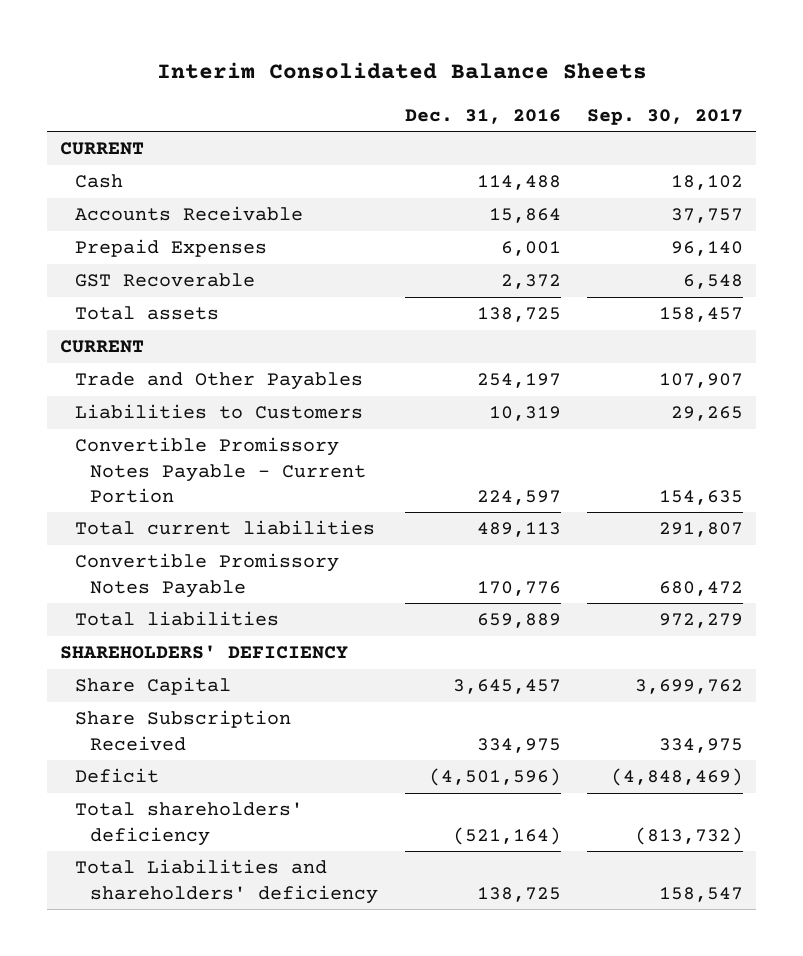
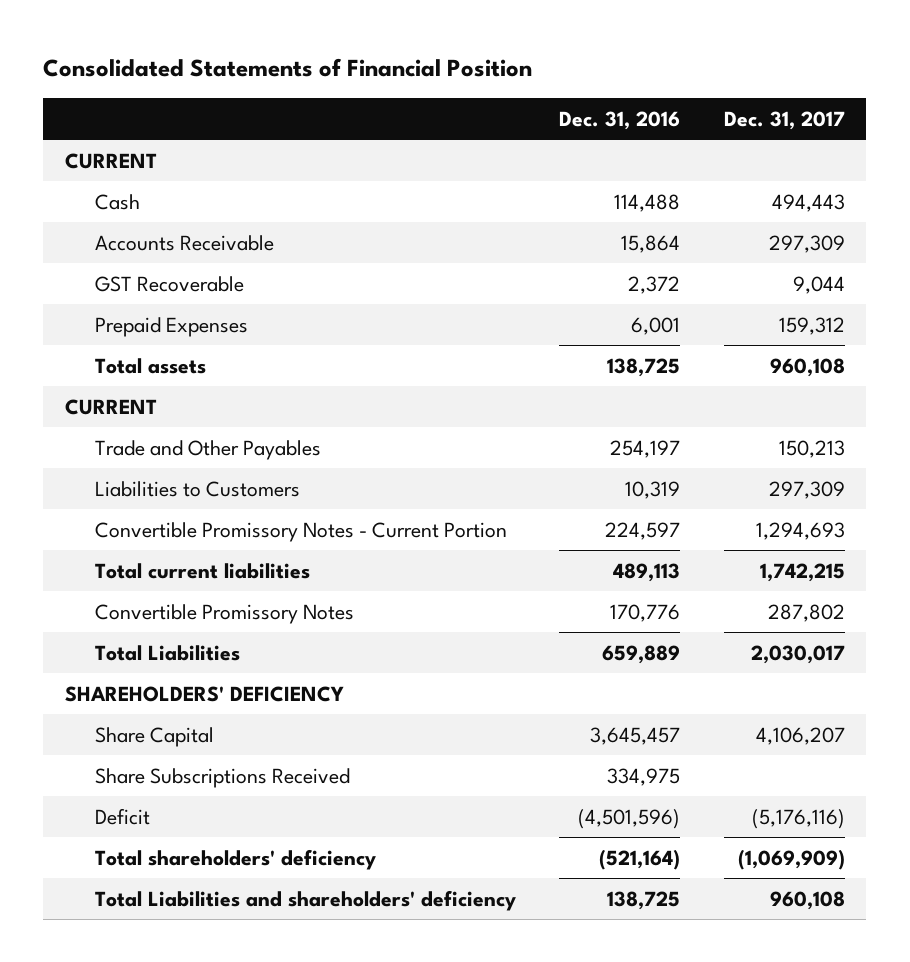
- Interim Consolidated Balance Sheets
+ Consolidated Statements of Financial Position
- | Dec. 31, 2016 | Sep. 30, 2017
+ | Dec. 31, 2016 | Dec. 31, 2017
moved down: Prepaid Expenses | 6,001 | 159,312
- Convertible Promissory Notes Payable - Current Portion | 224,597 | 154,635
+ Convertible Promissory Notes - Current Portion | 224,597 | 1,294,693
- Convertible Promissory Notes Payable | 170,776 | 680,472
- Total liabilities | 659,889 | 972,279
+ Convertible Promissory Notes | 170,776 | 287,802
+ Total Liabilities | 659,889 | 2,030,017
- Share Subscription Received | 334,975 | 334,975
+ Share Subscriptions Received | 334,975 |

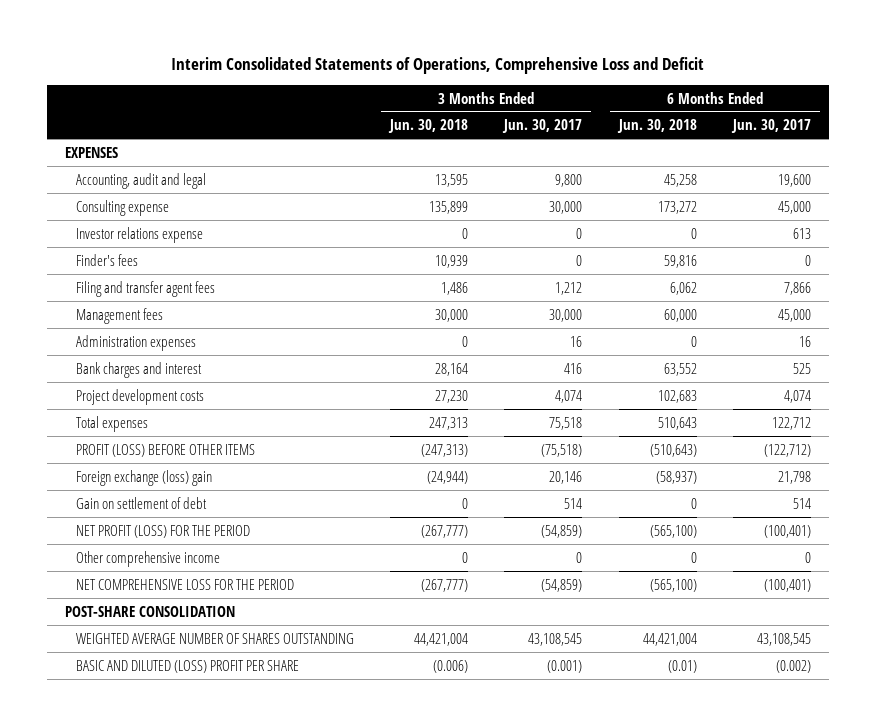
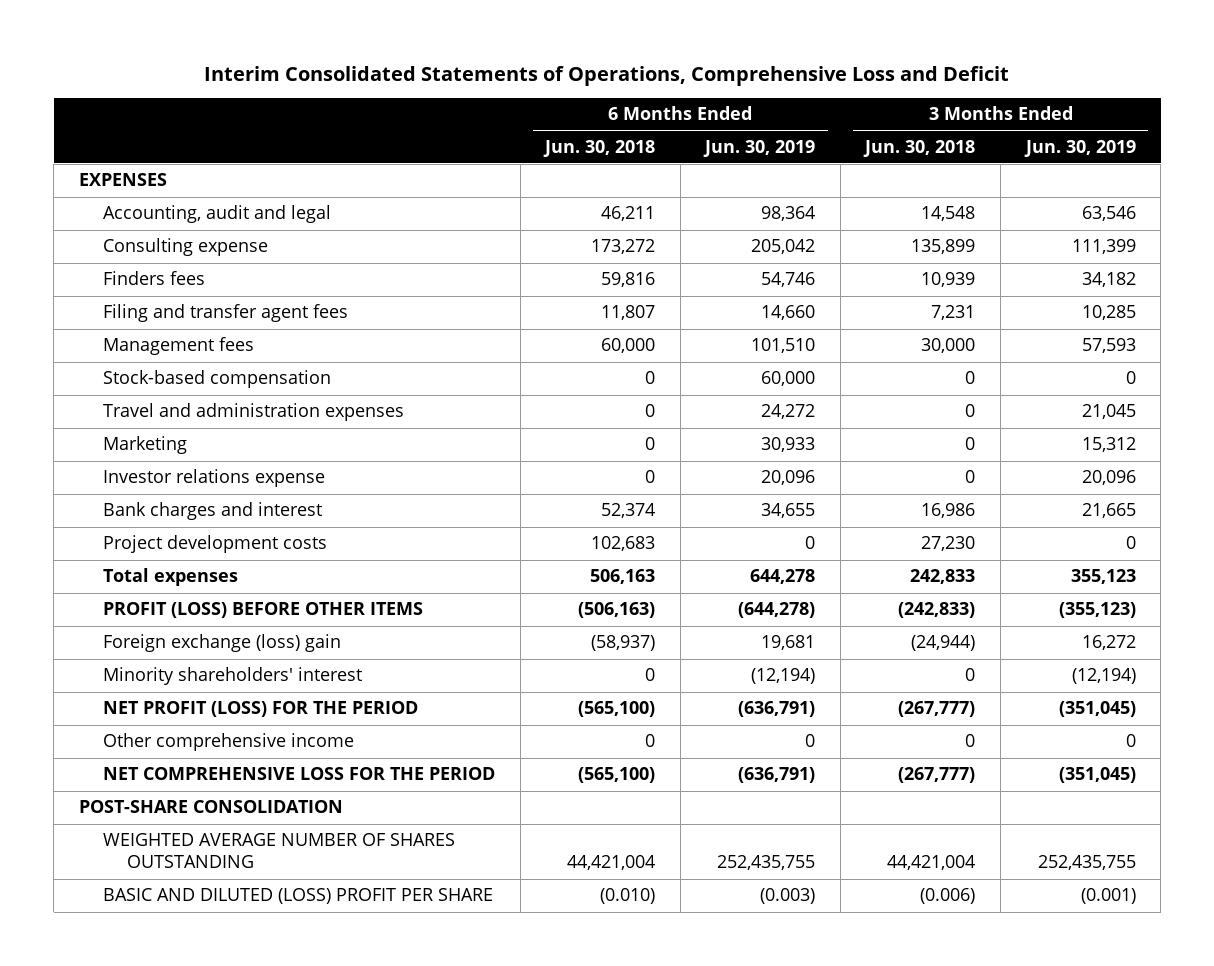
- | 3 Months Ended Jun. 30, 2018 | 3 Months Ended Jun. 30, 2017 | 6 Months Ended Jun. 30, 2018 | 6 Months Ended Jun. 30, 2017
+ | 6 Months Ended Jun. 30, 2018 | 6 Months Ended Jun. 30, 2019 | 3 Months Ended Jun. 30, 2018 | 3 Months Ended Jun. 30, 2019
- Accounting, audit and legal | 13,595 | 9,800 | 45,258 | 19,600
+ Accounting, audit and legal | 46,211 | 98,364 | 14,548 | 63,546
- Finder's fees | 10,939 | 0 | 59,816 | 0
- Filing and transfer agent fees | 1,486 | 1,212 | 6,062 | 7,866
+ Finders fees | 59,816 | 54,746 | 10,939 | 34,182
+ Filing and transfer agent fees | 11,807 | 14,660 | 7,231 | 10,285
- Administration expenses | 0 | 16 | 0 | 16
- Bank charges and interest | 28,164 | 416 | 63,552 | 525
+ Stock-based compensation | 0 | 60,000 | 0 | 0
+ Travel and administration expenses | 0 | 24,272 | 0 | 21,045
+ Marketing | 0 | 30,933 | 0 | 15,312
moved down: Investor relations expense | 0 | 20,096 | 0 | 20,096
+ Bank charges and interest | 52,374 | 34,655 | 16,986 | 21,665
- Total expenses | 247,313 | 75,518 | 510,643 | 122,712
- PROFIT (LOSS) BEFORE OTHER ITEMS | (247,313) | (75,518) | (510,643) | (122,712)
+ Total expenses | 506,163 | 644,278 | 242,833 | 355,123
+ PROFIT (LOSS) BEFORE OTHER ITEMS | (506,163) | (644,278) | (242,833) | (355,123)
- Gain on settlement of debt | 0 | 514 | 0 | 514
+ Minority shareholders' interest | 0 | (12,194) | 0 | (12,194)
- BASIC AND DILUTED (LOSS) PROFIT PER SHARE | (0.006) | (0.001) | (0.01) | (0.002)
+ BASIC AND DILUTED (LOSS) PROFIT PER SHARE | (0.010) | (0.003) | (0.006) | (0.001)

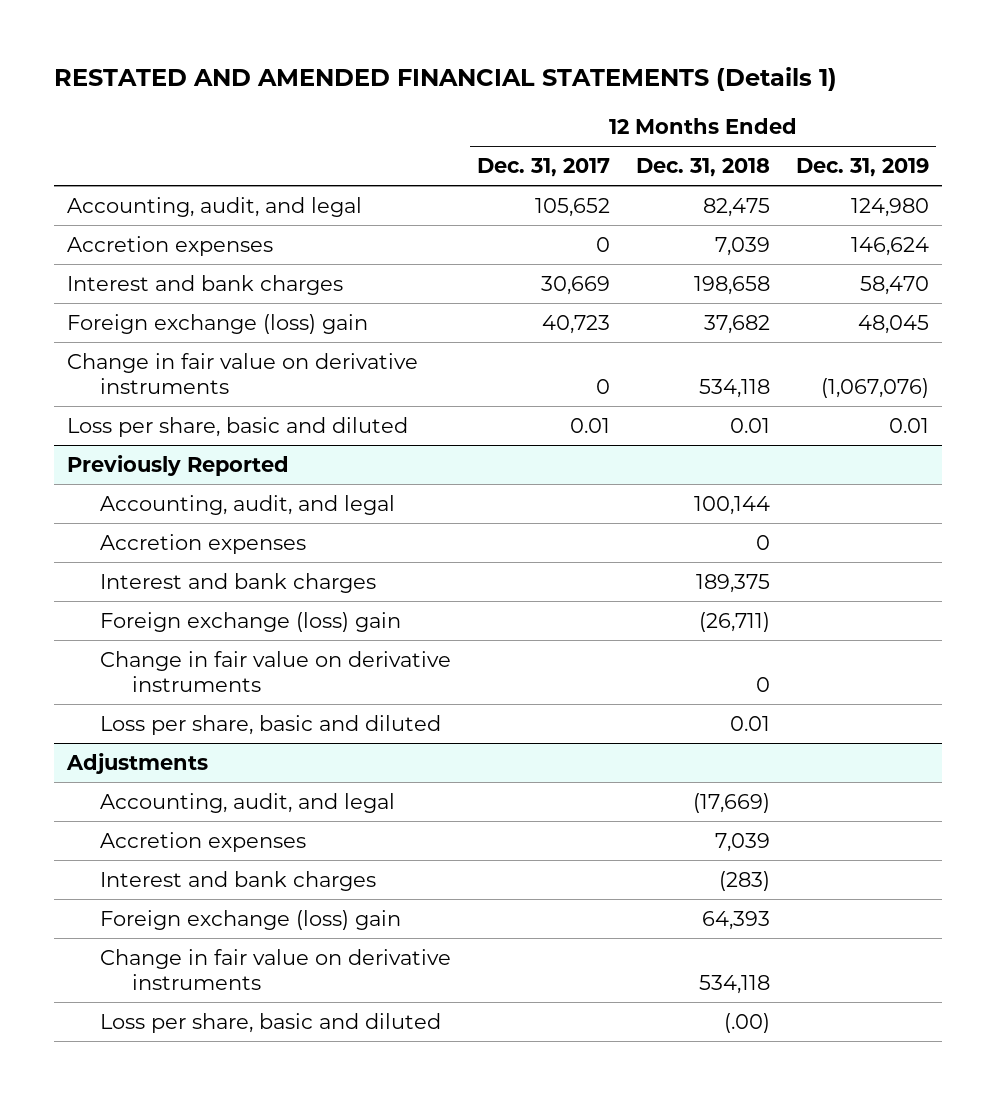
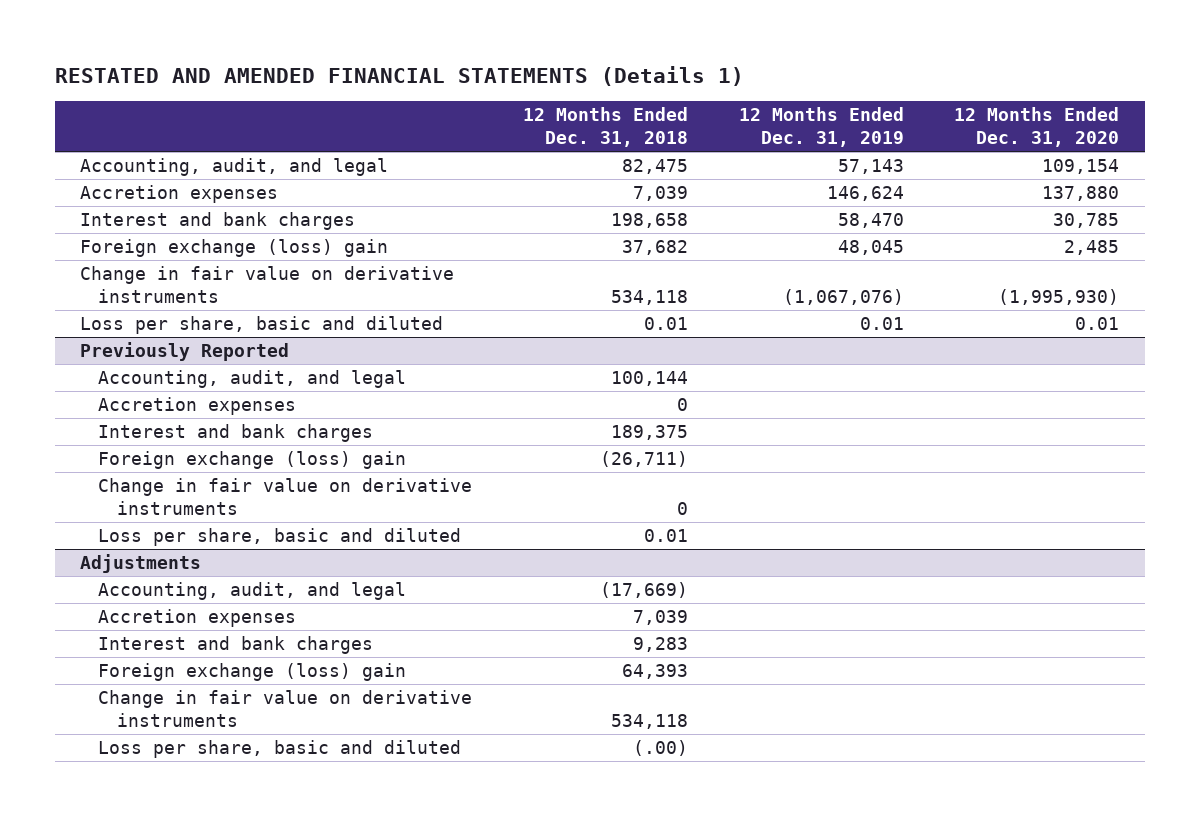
- | 12 Months Ended Dec. 31, 2017 | 12 Months Ended Dec. 31, 2018 | 12 Months Ended Dec. 31, 2019
+ | 12 Months Ended Dec. 31, 2018 | 12 Months Ended Dec. 31, 2019 | 12 Months Ended Dec. 31, 2020
- Accounting, audit, and legal | 105,652 | 82,475 | 124,980
+ Accounting, audit, and legal | 82,475 | 57,143 | 109,154
@ Adjustments
- Interest and bank charges | | (283) |
+ Interest and bank charges | 9,283 | |

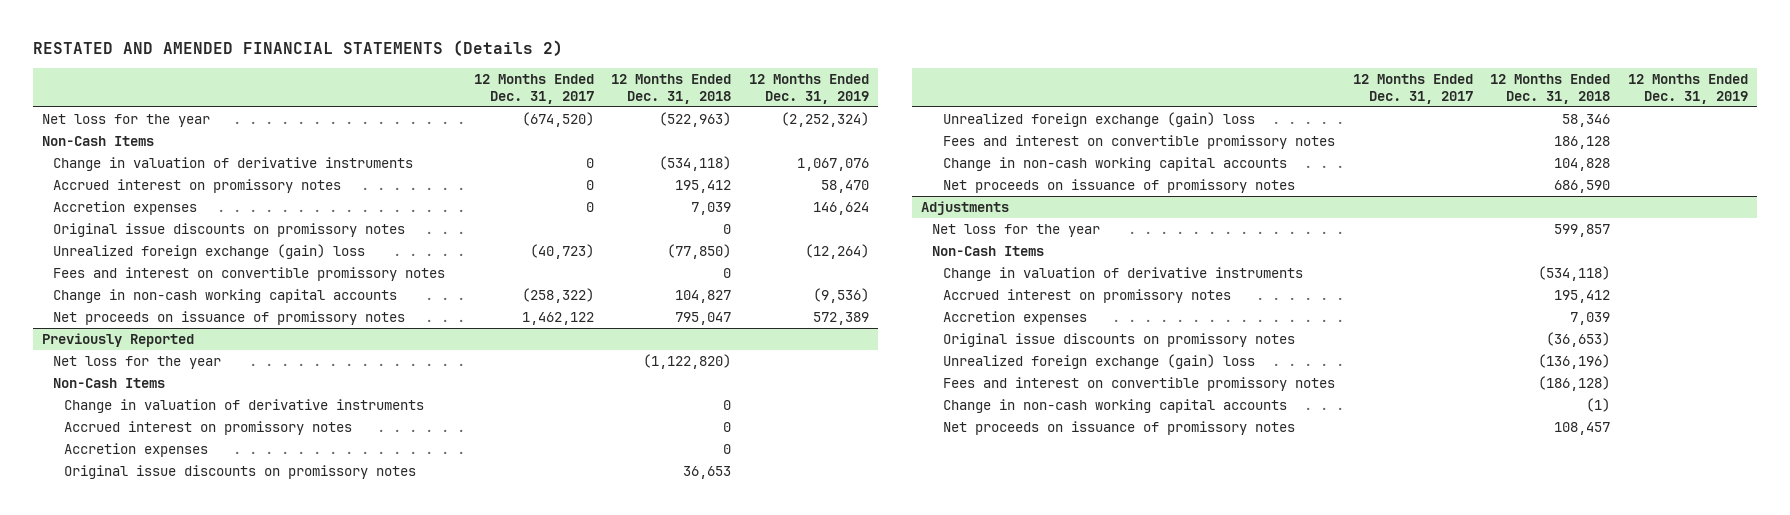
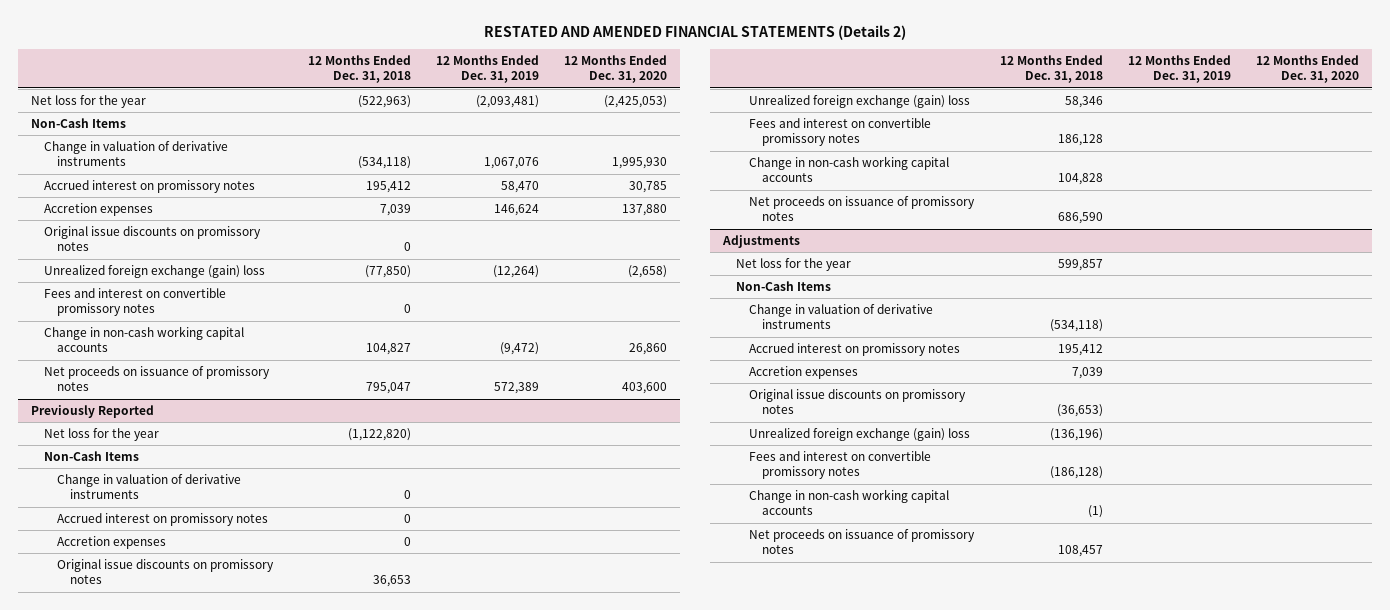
- | 12 Months Ended Dec. 31, 2017 | 12 Months Ended Dec. 31, 2018 | 12 Months Ended Dec. 31, 2019
+ | 12 Months Ended Dec. 31, 2018 | 12 Months Ended Dec. 31, 2019 | 12 Months Ended Dec. 31, 2020
- Net loss for the year | (674,520) | (522,963) | (2,252,324)
+ Net loss for the year | (522,963) | (2,093,481) | (2,425,053)
- Change in non-cash working capital accounts | (258,322) | 104,827 | (9,536)
+ Change in non-cash working capital accounts | 104,827 | (9,472) | 26,860

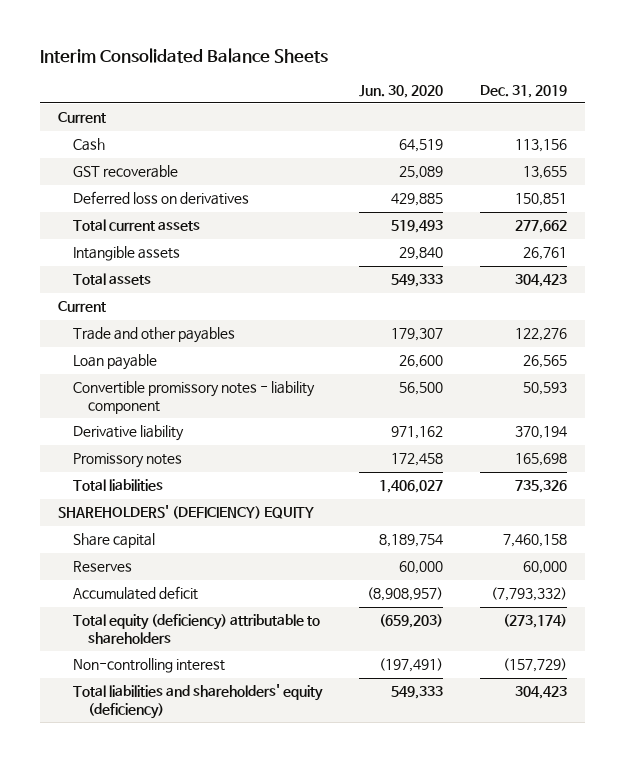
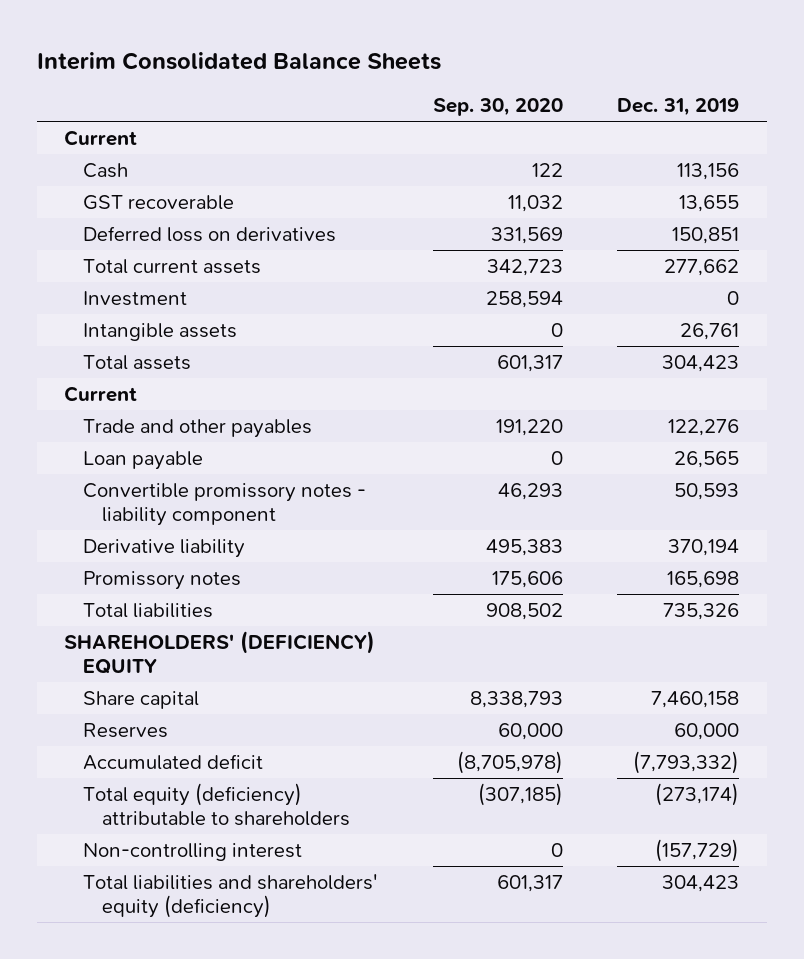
- | Jun. 30, 2020 | Dec. 31, 2019
+ | Sep. 30, 2020 | Dec. 31, 2019
+ Investment | 258,594 | 0

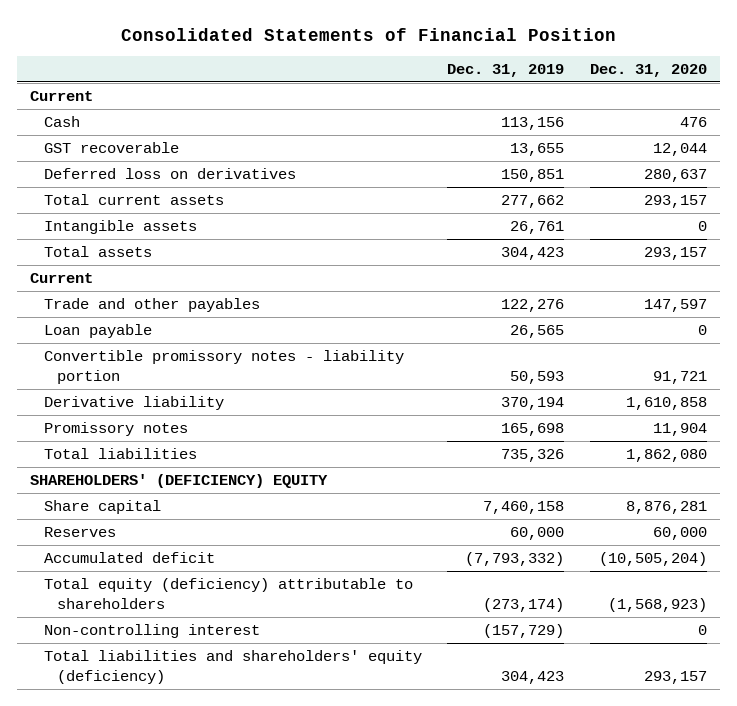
- Interim Consolidated Balance Sheets
+ Consolidated Statements of Financial Position
- | Sep. 30, 2020 | Dec. 31, 2019
+ | Dec. 31, 2019 | Dec. 31, 2020
- Investment | 258,594 | 0
- Convertible promissory notes - liability component | 46,293 | 50,593
+ Convertible promissory notes - liability portion | 50,593 | 91,721

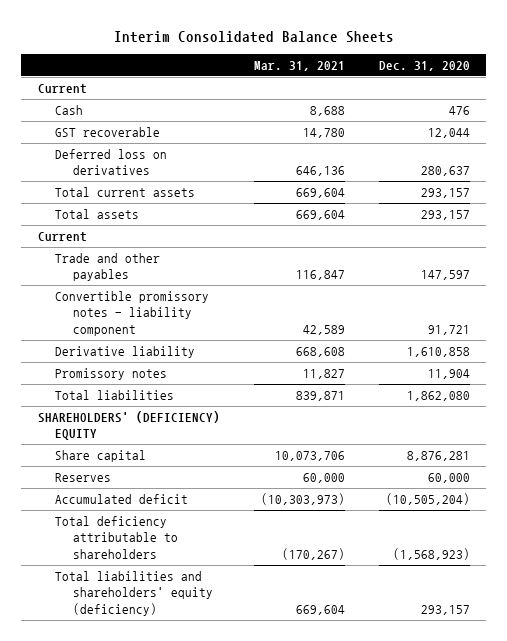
- Consolidated Statements of Financial Position
+ Interim Consolidated Balance Sheets
- | Dec. 31, 2019 | Dec. 31, 2020
+ | Mar. 31, 2021 | Dec. 31, 2020
- Intangible assets | 26,761 | 0
- Loan payable | 26,565 | 0
- Convertible promissory notes - liability portion | 50,593 | 91,721
+ Convertible promissory notes - liability component | 42,589 | 91,721
- Total equity (deficiency) attributable to shareholders | (273,174) | (1,568,923)
- Non-controlling interest | (157,729) | 0
+ Total deficiency attributable to shareholders | (170,267) | (1,568,923)

